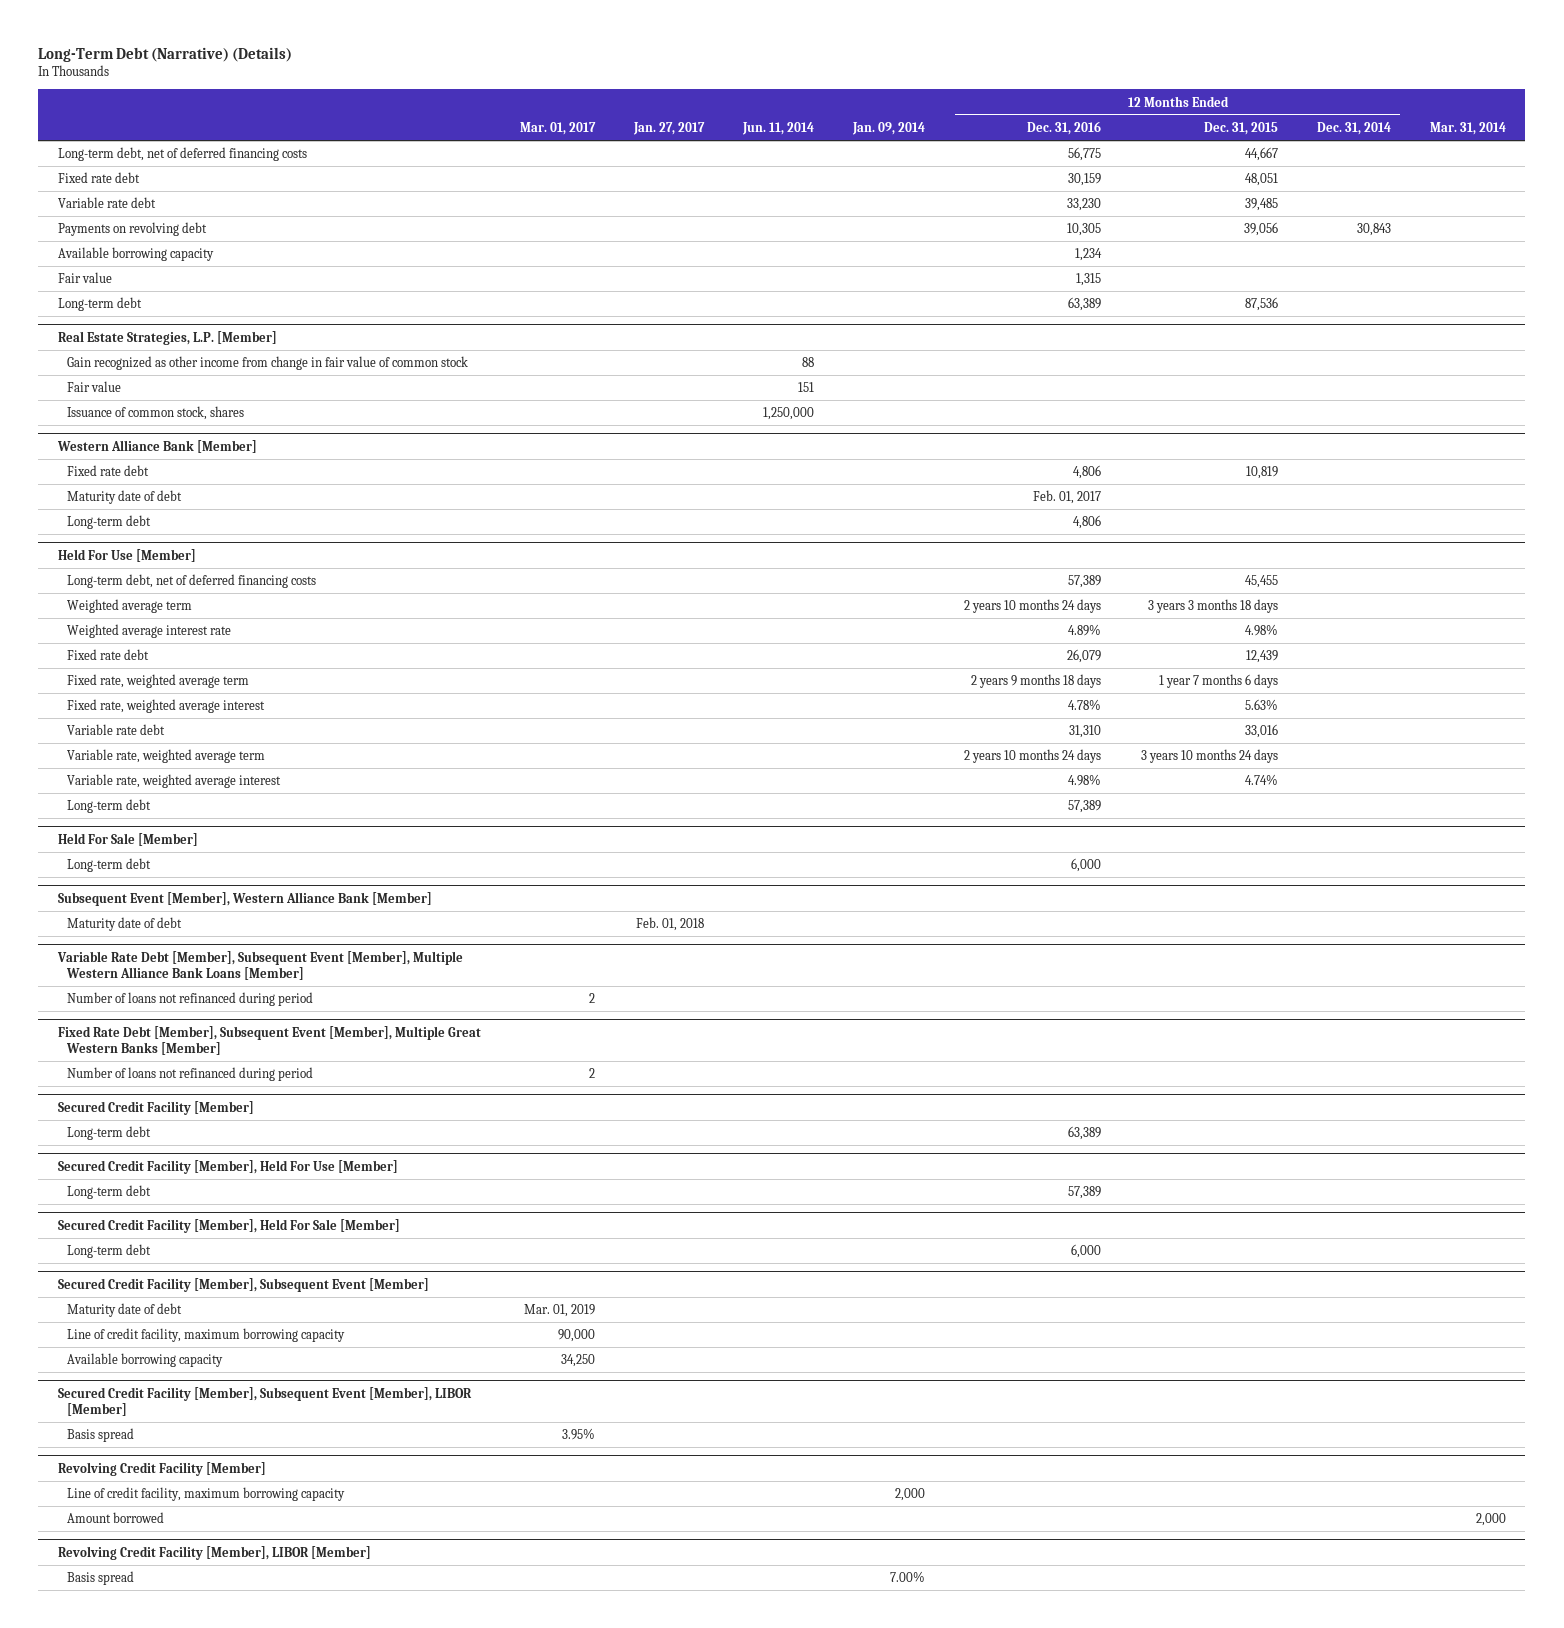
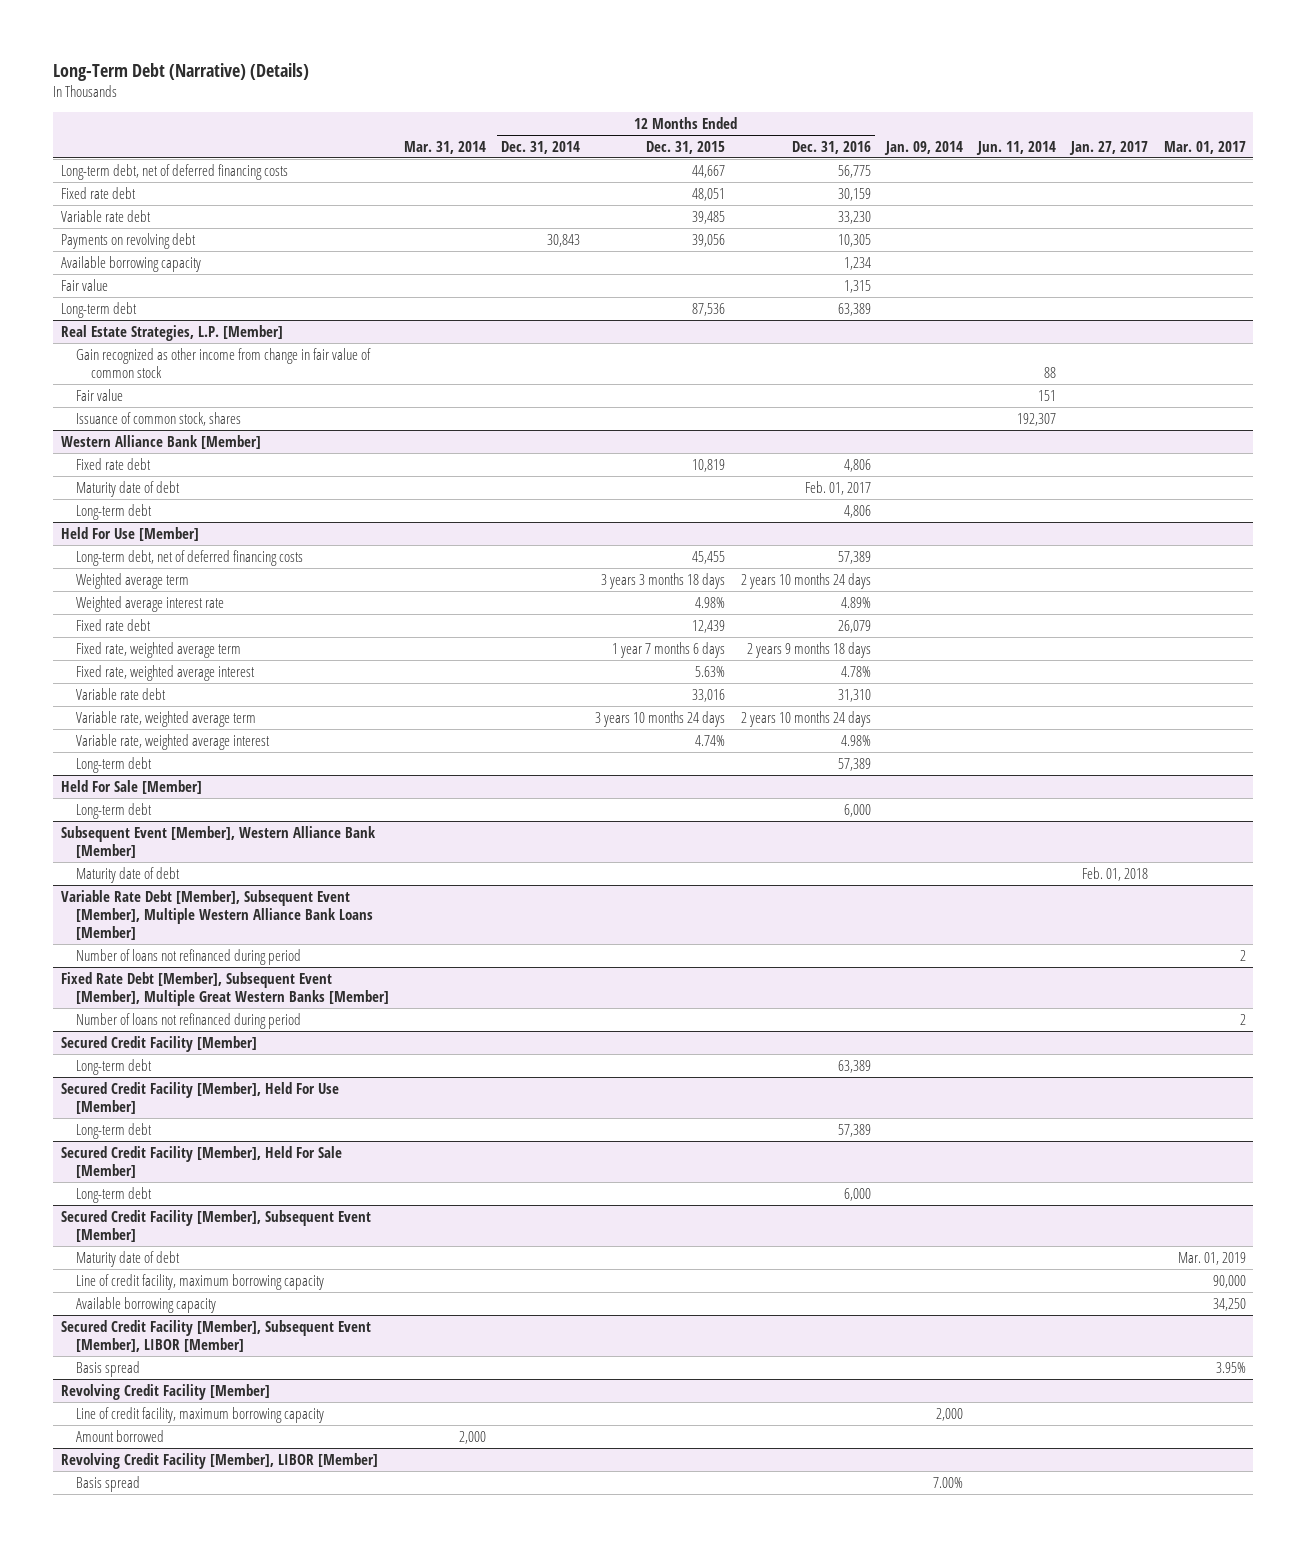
- | Mar. 01, 2017 | Jan. 27, 2017 | Jun. 11, 2014 | Jan. 09, 2014 | 12 Months Ended Dec. 31, 2016 | 12 Months Ended Dec. 31, 2015 | 12 Months Ended Dec. 31, 2014 | Mar. 31, 2014
+ | Mar. 31, 2014 | 12 Months Ended Dec. 31, 2014 | 12 Months Ended Dec. 31, 2015 | 12 Months Ended Dec. 31, 2016 | Jan. 09, 2014 | Jun. 11, 2014 | Jan. 27, 2017 | Mar. 01, 2017
@ Real Estate Strategies, L.P. [Member]
- Issuance of common stock, shares | | | 1,250,000 | | | | |
+ Issuance of common stock, shares | | | | | | 192,307 | |

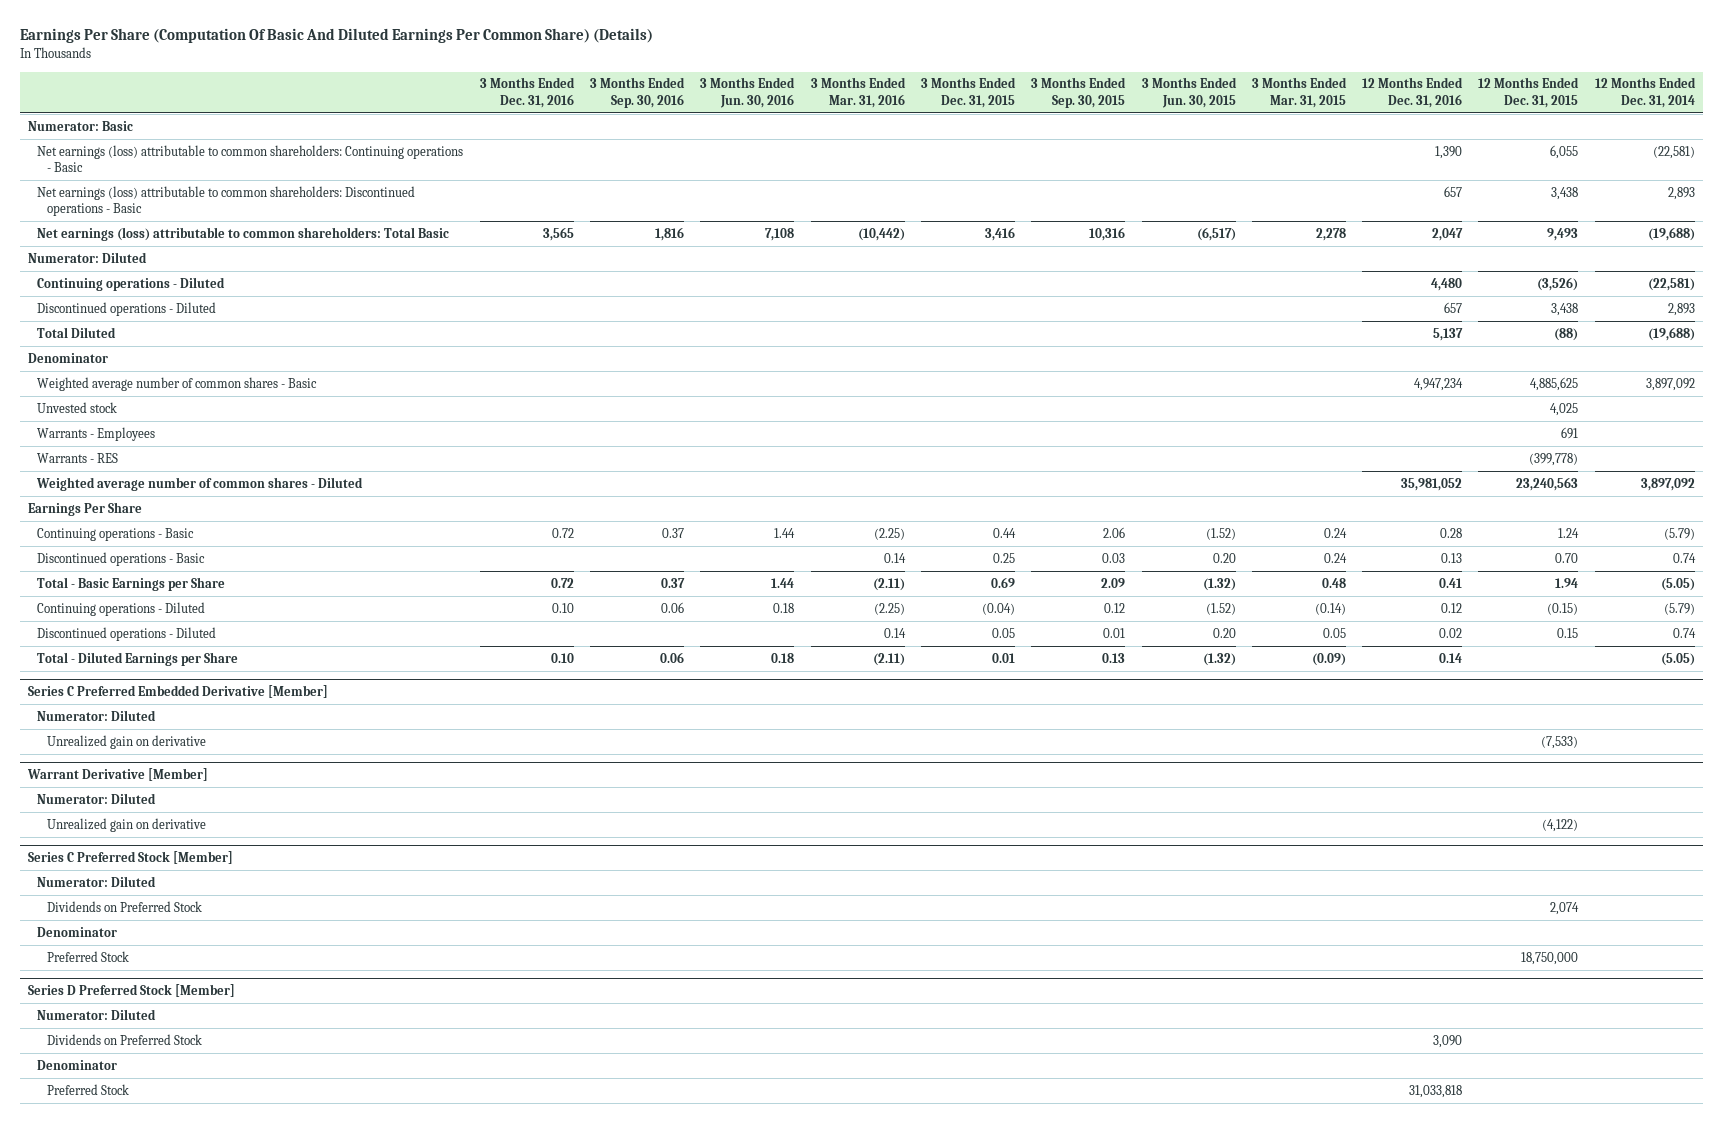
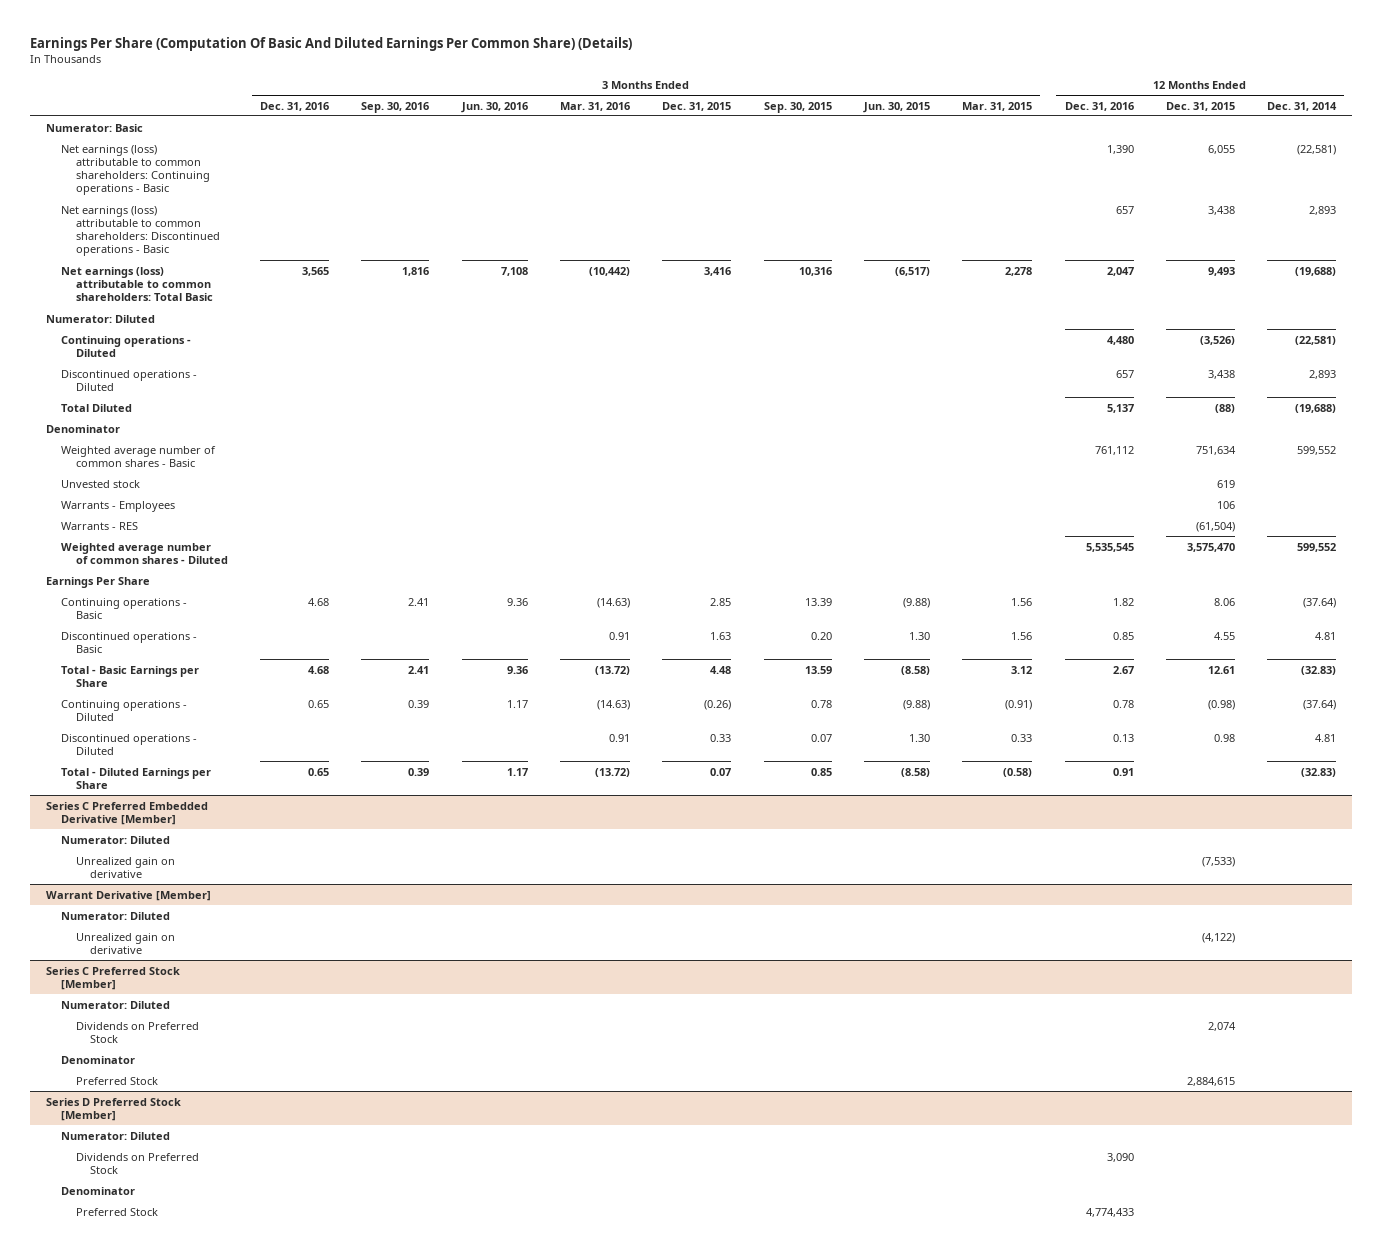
- Weighted average number of common shares - Basic | | | | | | | | | 4,947,234 | 4,885,625 | 3,897,092
- Unvested stock | | | | | | | | | | 4,025 |
- Warrants - Employees | | | | | | | | | | 691 |
- Warrants - RES | | | | | | | | | | (399,778) |
- Weighted average number of common shares - Diluted | | | | | | | | | 35,981,052 | 23,240,563 | 3,897,092
+ Weighted average number of common shares - Basic | | | | | | | | | 761,112 | 751,634 | 599,552
+ Unvested stock | | | | | | | | | | 619 |
+ Warrants - Employees | | | | | | | | | | 106 |
+ Warrants - RES | | | | | | | | | | (61,504) |
+ Weighted average number of common shares - Diluted | | | | | | | | | 5,535,545 | 3,575,470 | 599,552
- Continuing operations - Basic | 0.72 | 0.37 | 1.44 | (2.25) | 0.44 | 2.06 | (1.52) | 0.24 | 0.28 | 1.24 | (5.79)
- Discontinued operations - Basic | | | | 0.14 | 0.25 | 0.03 | 0.20 | 0.24 | 0.13 | 0.70 | 0.74
- Total - Basic Earnings per Share | 0.72 | 0.37 | 1.44 | (2.11) | 0.69 | 2.09 | (1.32) | 0.48 | 0.41 | 1.94 | (5.05)
- Continuing operations - Diluted | 0.10 | 0.06 | 0.18 | (2.25) | (0.04) | 0.12 | (1.52) | (0.14) | 0.12 | (0.15) | (5.79)
- Discontinued operations - Diluted | | | | 0.14 | 0.05 | 0.01 | 0.20 | 0.05 | 0.02 | 0.15 | 0.74
- Total - Diluted Earnings per Share | 0.10 | 0.06 | 0.18 | (2.11) | 0.01 | 0.13 | (1.32) | (0.09) | 0.14 | | (5.05)
+ Continuing operations - Basic | 4.68 | 2.41 | 9.36 | (14.63) | 2.85 | 13.39 | (9.88) | 1.56 | 1.82 | 8.06 | (37.64)
+ Discontinued operations - Basic | | | | 0.91 | 1.63 | 0.20 | 1.30 | 1.56 | 0.85 | 4.55 | 4.81
+ Total - Basic Earnings per Share | 4.68 | 2.41 | 9.36 | (13.72) | 4.48 | 13.59 | (8.58) | 3.12 | 2.67 | 12.61 | (32.83)
+ Continuing operations - Diluted | 0.65 | 0.39 | 1.17 | (14.63) | (0.26) | 0.78 | (9.88) | (0.91) | 0.78 | (0.98) | (37.64)
+ Discontinued operations - Diluted | | | | 0.91 | 0.33 | 0.07 | 1.30 | 0.33 | 0.13 | 0.98 | 4.81
+ Total - Diluted Earnings per Share | 0.65 | 0.39 | 1.17 | (13.72) | 0.07 | 0.85 | (8.58) | (0.58) | 0.91 | | (32.83)
@ Series C Preferred Stock [Member]
- Preferred Stock | | | | | | | | | | 18,750,000 |
+ Preferred Stock | | | | | | | | | | 2,884,615 |
@ Series D Preferred Stock [Member]
- Preferred Stock | | | | | | | | | 31,033,818 | |
+ Preferred Stock | | | | | | | | | 4,774,433 | |

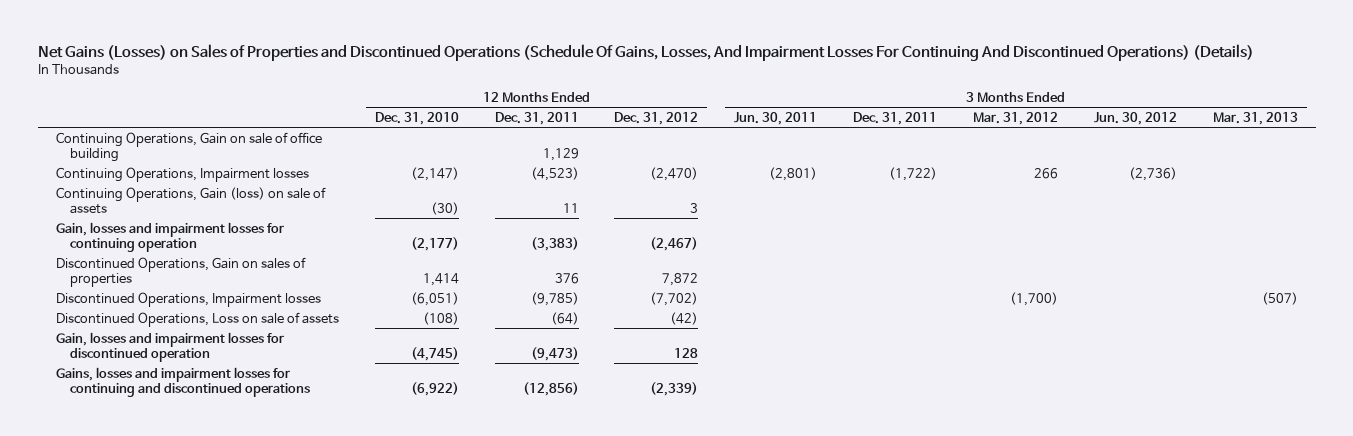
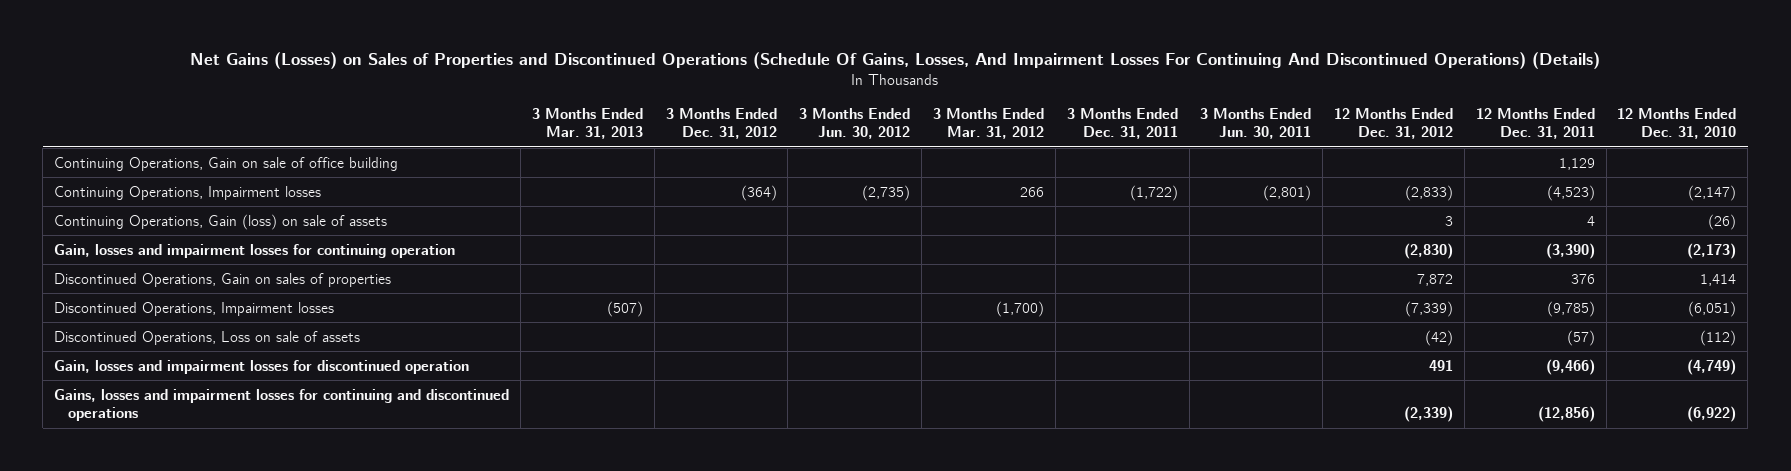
- | 12 Months Ended Dec. 31, 2010 | 12 Months Ended Dec. 31, 2011 | 12 Months Ended Dec. 31, 2012 | 3 Months Ended Jun. 30, 2011 | 3 Months Ended Dec. 31, 2011 | 3 Months Ended Mar. 31, 2012 | 3 Months Ended Jun. 30, 2012 | 3 Months Ended Mar. 31, 2013
+ | 3 Months Ended Mar. 31, 2013 | 3 Months Ended Dec. 31, 2012 | 3 Months Ended Jun. 30, 2012 | 3 Months Ended Mar. 31, 2012 | 3 Months Ended Dec. 31, 2011 | 3 Months Ended Jun. 30, 2011 | 12 Months Ended Dec. 31, 2012 | 12 Months Ended Dec. 31, 2011 | 12 Months Ended Dec. 31, 2010
- Continuing Operations, Impairment losses | (2,147) | (4,523) | (2,470) | (2,801) | (1,722) | 266 | (2,736) |
- Continuing Operations, Gain (loss) on sale of assets | (30) | 11 | 3 | | | | |
- Gain, losses and impairment losses for continuing operation | (2,177) | (3,383) | (2,467) | | | | |
+ Continuing Operations, Impairment losses | | (364) | (2,735) | 266 | (1,722) | (2,801) | (2,833) | (4,523) | (2,147)
+ Continuing Operations, Gain (loss) on sale of assets | | | | | | | 3 | 4 | (26)
+ Gain, losses and impairment losses for continuing operation | | | | | | | (2,830) | (3,390) | (2,173)
- Discontinued Operations, Impairment losses | (6,051) | (9,785) | (7,702) | | | (1,700) | | (507)
- Discontinued Operations, Loss on sale of assets | (108) | (64) | (42) | | | | |
- Gain, losses and impairment losses for discontinued operation | (4,745) | (9,473) | 128 | | | | |
+ Discontinued Operations, Impairment losses | (507) | | | (1,700) | | | (7,339) | (9,785) | (6,051)
+ Discontinued Operations, Loss on sale of assets | | | | | | | (42) | (57) | (112)
+ Gain, losses and impairment losses for discontinued operation | | | | | | | 491 | (9,466) | (4,749)

